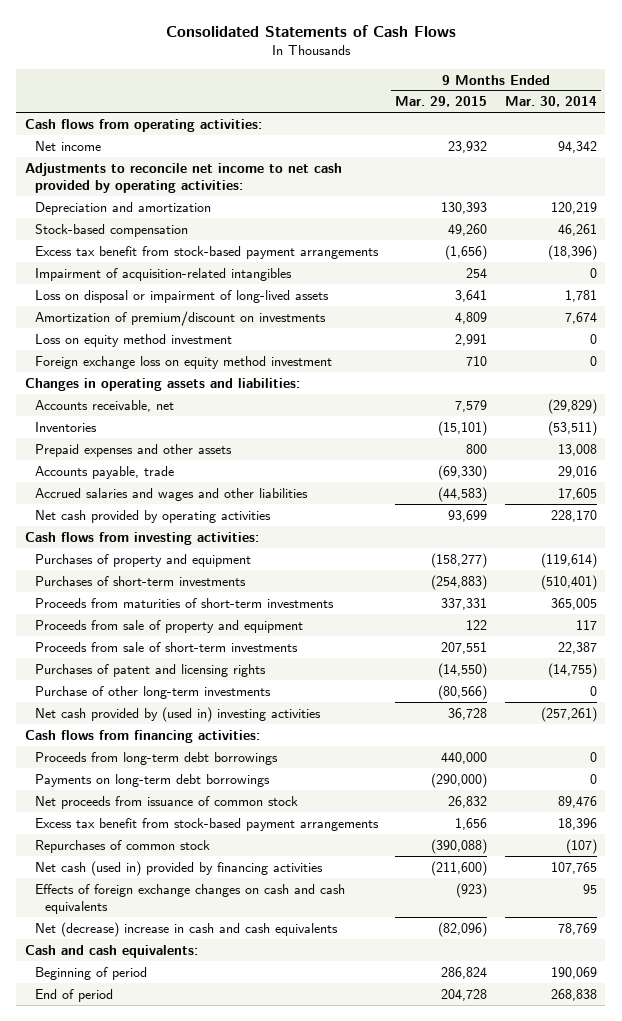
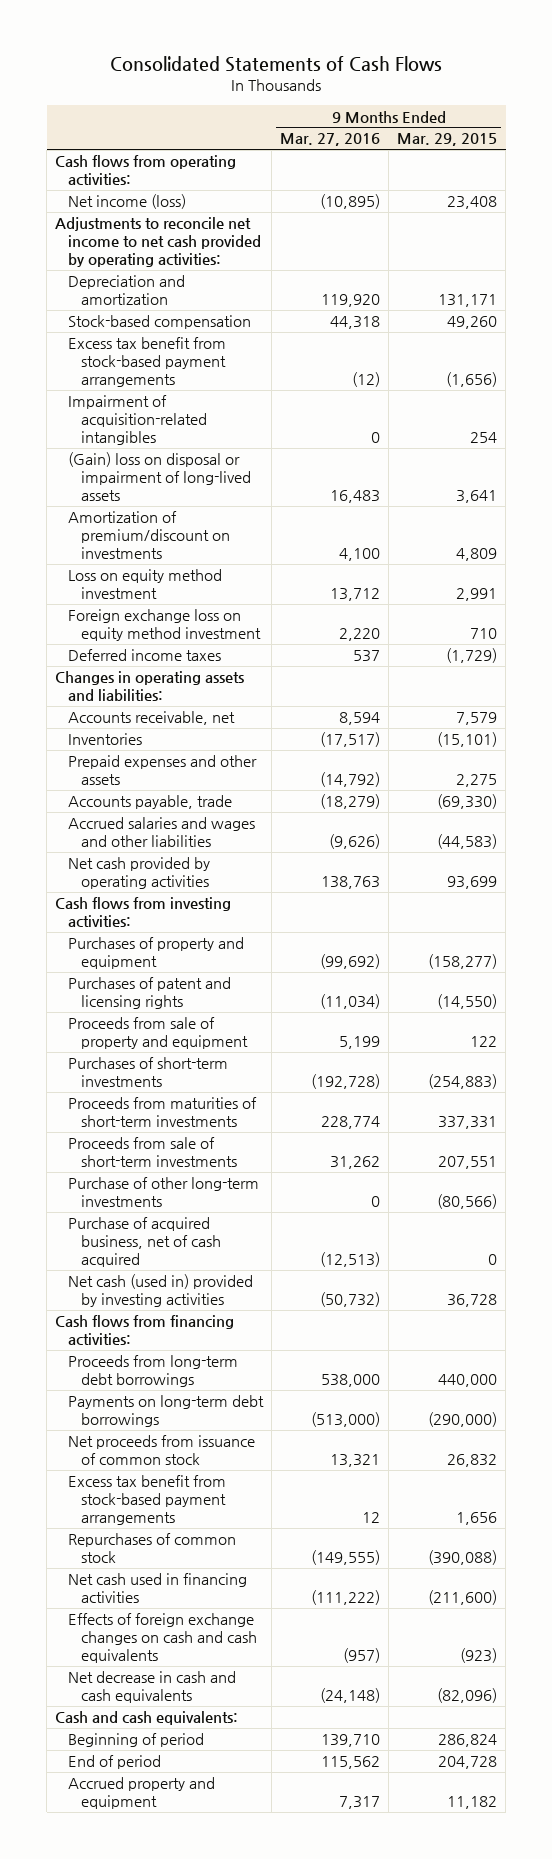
- | 9 Months Ended Mar. 29, 2015 | 9 Months Ended Mar. 30, 2014
+ | 9 Months Ended Mar. 27, 2016 | 9 Months Ended Mar. 29, 2015
- Net income | 23,932 | 94,342
+ Net income (loss) | (10,895) | 23,408
- Depreciation and amortization | 130,393 | 120,219
+ Depreciation and amortization | 119,920 | 131,171
- Loss on disposal or impairment of long-lived assets | 3,641 | 1,781
+ (Gain) loss on disposal or impairment of long-lived assets | 16,483 | 3,641
+ Deferred income taxes | 537 | (1,729)
- Prepaid expenses and other assets | 800 | 13,008
+ Prepaid expenses and other assets | (14,792) | 2,275
moved up: Purchases of patent and licensing rights | (11,034) | (14,550)
moved up: Proceeds from sale of property and equipment | 5,199 | 122
- Net cash provided by (used in) investing activities | 36,728 | (257,261)
+ Purchase of acquired business, net of cash acquired | (12,513) | 0
+ Net cash (used in) provided by investing activities | (50,732) | 36,728
- Net cash (used in) provided by financing activities | (211,600) | 107,765
+ Net cash used in financing activities | (111,222) | (211,600)
- Net (decrease) increase in cash and cash equivalents | (82,096) | 78,769
+ Net decrease in cash and cash equivalents | (24,148) | (82,096)
+ Accrued property and equipment | 7,317 | 11,182

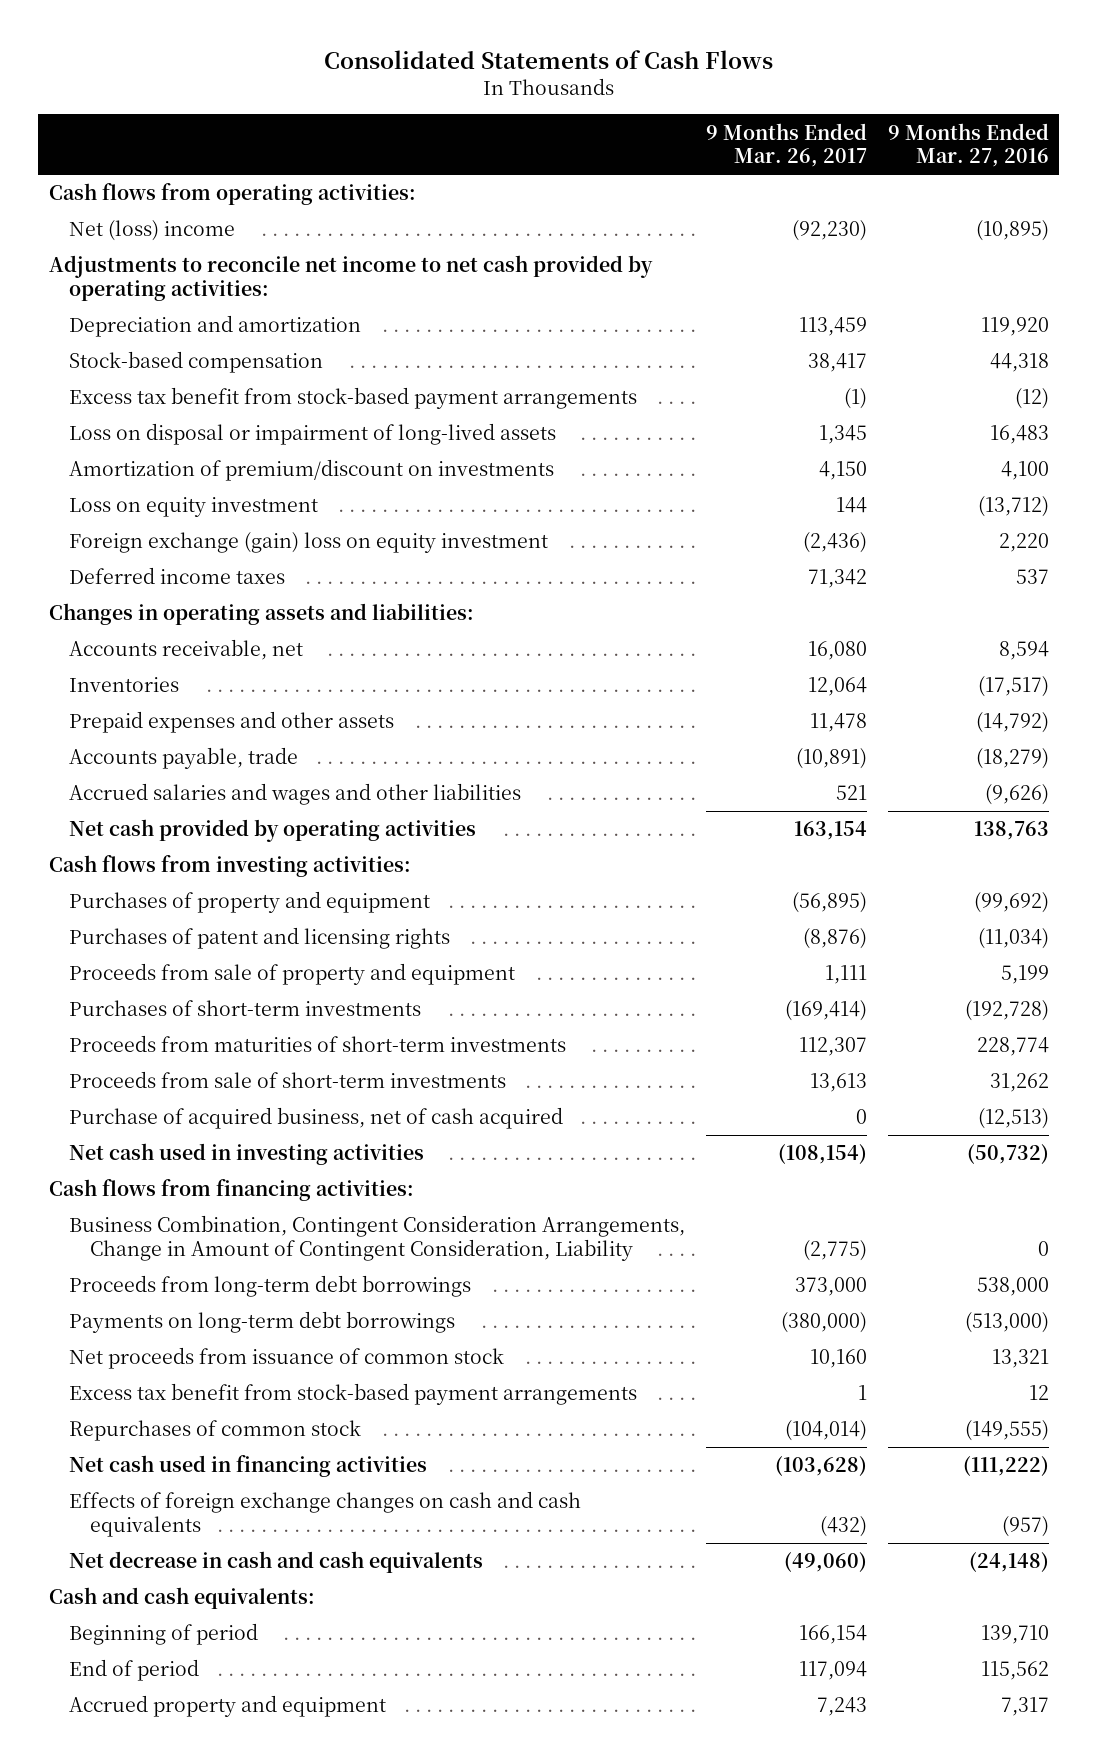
- | 9 Months Ended Mar. 27, 2016 | 9 Months Ended Mar. 29, 2015
+ | 9 Months Ended Mar. 26, 2017 | 9 Months Ended Mar. 27, 2016
- Net income (loss) | (10,895) | 23,408
+ Net (loss) income | (92,230) | (10,895)
- Impairment of acquisition-related intangibles | 0 | 254
- (Gain) loss on disposal or impairment of long-lived assets | 16,483 | 3,641
+ Loss on disposal or impairment of long-lived assets | 1,345 | 16,483
- Loss on equity method investment | 13,712 | 2,991
- Foreign exchange loss on equity method investment | 2,220 | 710
+ Loss on equity investment | 144 | (13,712)
+ Foreign exchange (gain) loss on equity investment | (2,436) | 2,220
- Purchase of other long-term investments | 0 | (80,566)
- Net cash (used in) provided by investing activities | (50,732) | 36,728
+ Net cash used in investing activities | (108,154) | (50,732)
+ Business Combination, Contingent Consideration Arrangements, Change in Amount of Contingent Consideration, Liability | (2,775) | 0

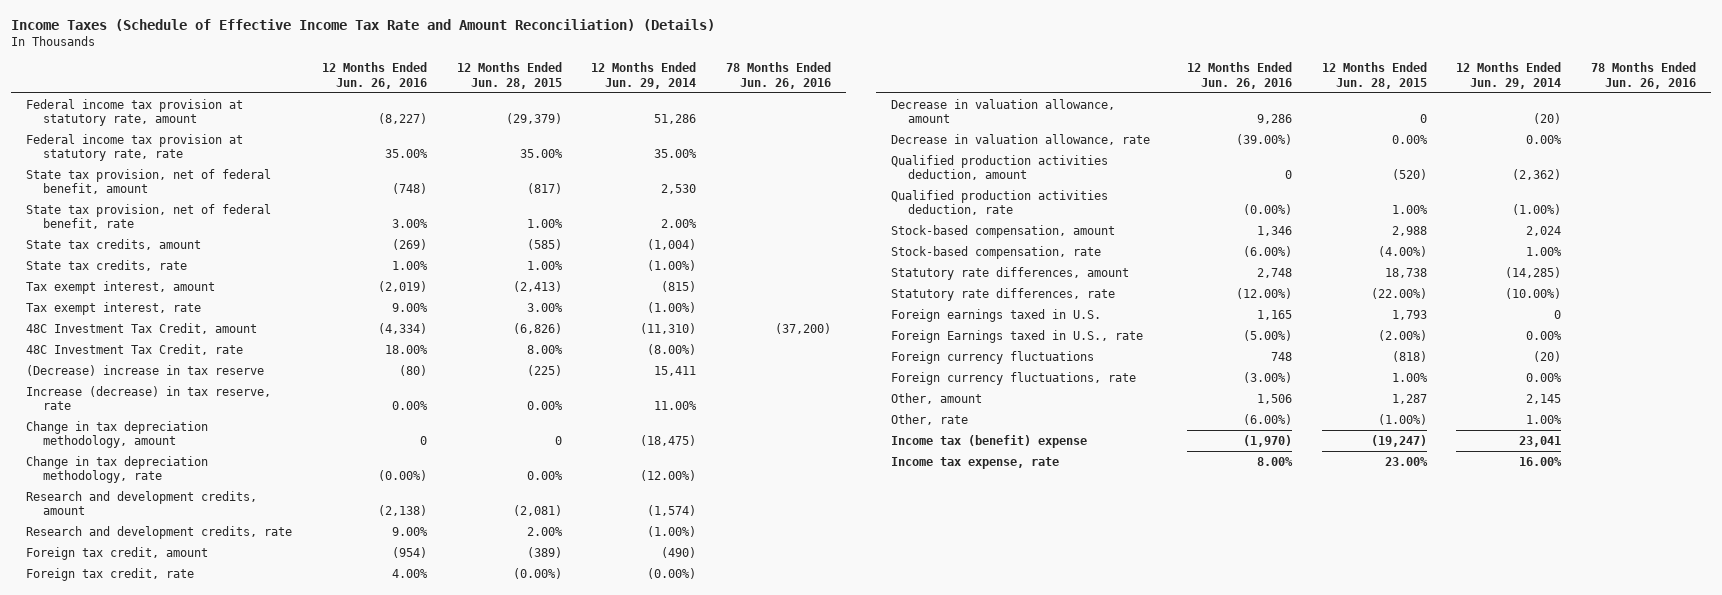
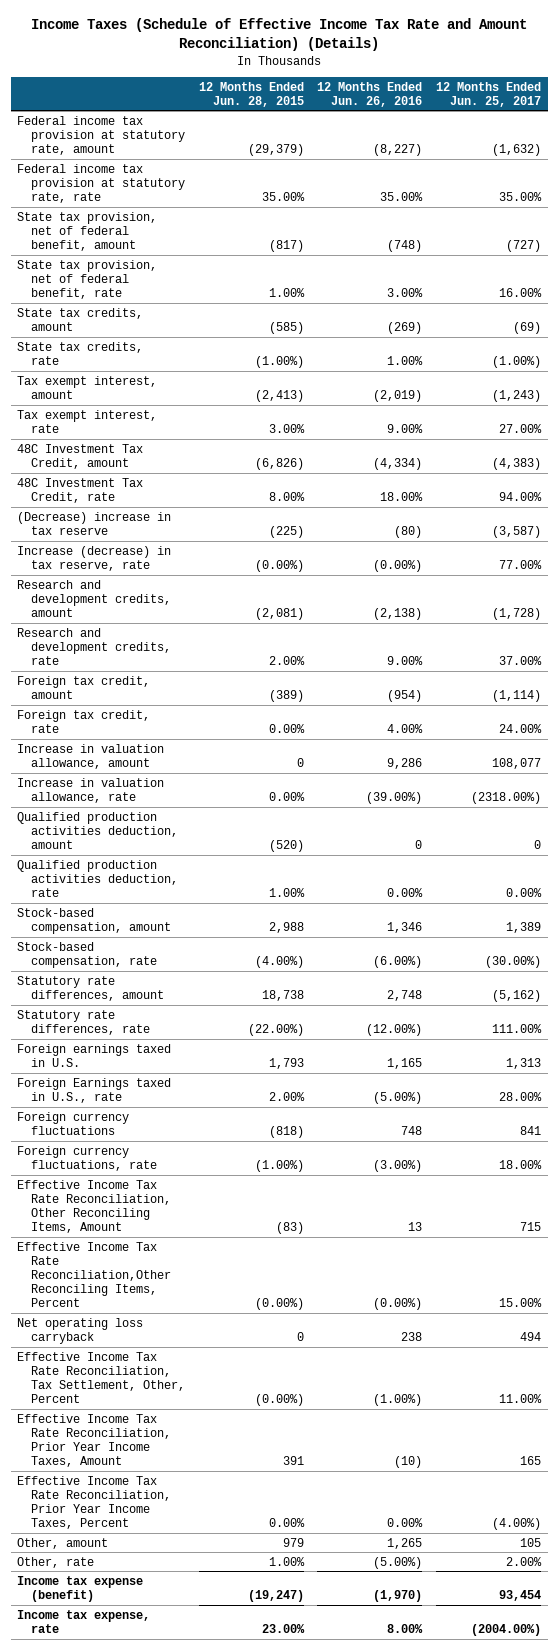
- | 12 Months Ended Jun. 26, 2016 | 12 Months Ended Jun. 28, 2015 | 12 Months Ended Jun. 29, 2014 | 78 Months Ended Jun. 26, 2016
+ | 12 Months Ended Jun. 28, 2015 | 12 Months Ended Jun. 26, 2016 | 12 Months Ended Jun. 25, 2017
- State tax credits, rate | 1.00% | 1.00% | (1.00%) |
+ State tax credits, rate | (1.00%) | 1.00% | (1.00%)
- Increase (decrease) in tax reserve, rate | 0.00% | 0.00% | 11.00% |
- Change in tax depreciation methodology, amount | 0 | 0 | (18,475) |
- Change in tax depreciation methodology, rate | (0.00%) | 0.00% | (12.00%) |
+ Increase (decrease) in tax reserve, rate | (0.00%) | (0.00%) | 77.00%
- Foreign tax credit, rate | 4.00% | (0.00%) | (0.00%) |
- Decrease in valuation allowance, amount | 9,286 | 0 | (20) |
- Decrease in valuation allowance, rate | (39.00%) | 0.00% | 0.00% |
+ Foreign tax credit, rate | 0.00% | 4.00% | 24.00%
+ Increase in valuation allowance, amount | 0 | 9,286 | 108,077
+ Increase in valuation allowance, rate | 0.00% | (39.00%) | (2318.00%)
- Qualified production activities deduction, rate | (0.00%) | 1.00% | (1.00%) |
+ Qualified production activities deduction, rate | 1.00% | 0.00% | 0.00%
- Foreign Earnings taxed in U.S., rate | (5.00%) | (2.00%) | 0.00% |
+ Foreign Earnings taxed in U.S., rate | 2.00% | (5.00%) | 28.00%
- Foreign currency fluctuations, rate | (3.00%) | 1.00% | 0.00% |
- Other, amount | 1,506 | 1,287 | 2,145 |
- Other, rate | (6.00%) | (1.00%) | 1.00% |
- Income tax (benefit) expense | (1,970) | (19,247) | 23,041 |
+ Foreign currency fluctuations, rate | (1.00%) | (3.00%) | 18.00%
+ Effective Income Tax Rate Reconciliation, Other Reconciling Items, Amount | (83) | 13 | 715
+ Effective Income Tax Rate Reconciliation,Other Reconciling Items, Percent | (0.00%) | (0.00%) | 15.00%
+ Net operating loss carryback | 0 | 238 | 494
+ Effective Income Tax Rate Reconciliation, Tax Settlement, Other, Percent | (0.00%) | (1.00%) | 11.00%
+ Effective Income Tax Rate Reconciliation, Prior Year Income Taxes, Amount | 391 | (10) | 165
+ Effective Income Tax Rate Reconciliation, Prior Year Income Taxes, Percent | 0.00% | 0.00% | (4.00%)
+ Other, amount | 979 | 1,265 | 105
+ Other, rate | 1.00% | (5.00%) | 2.00%
+ Income tax expense (benefit) | (19,247) | (1,970) | 93,454

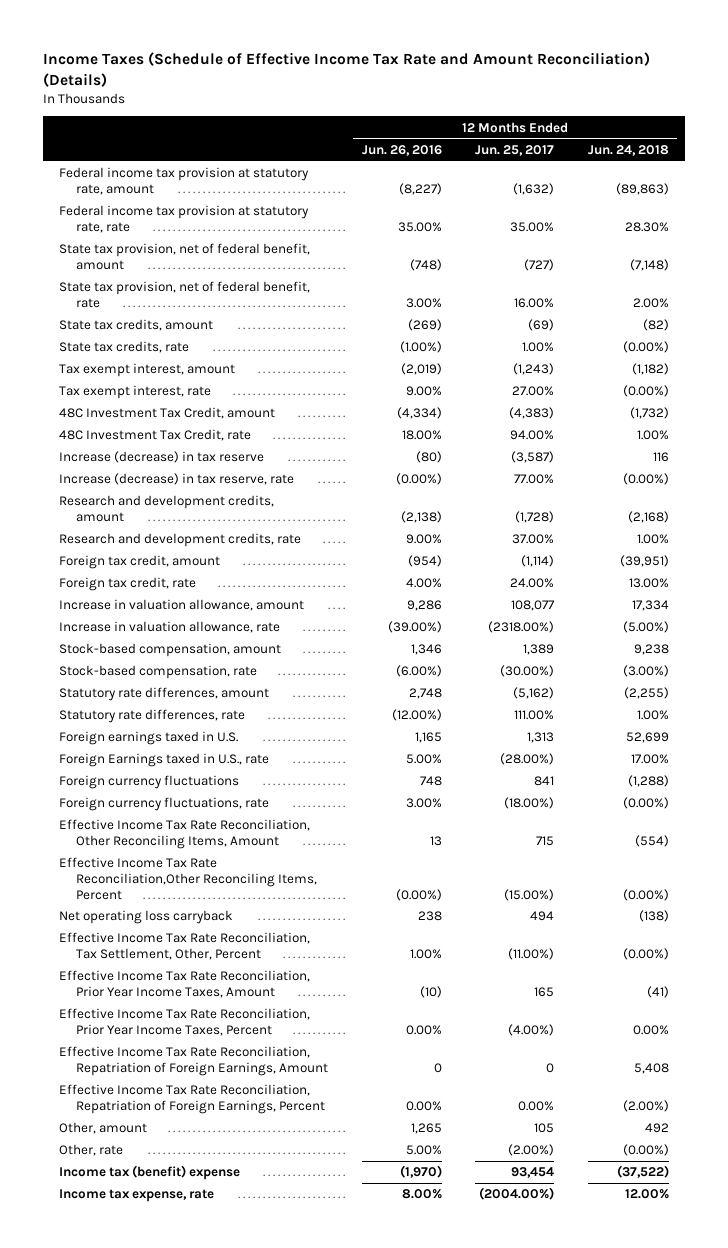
- | 12 Months Ended Jun. 28, 2015 | 12 Months Ended Jun. 26, 2016 | 12 Months Ended Jun. 25, 2017
+ | 12 Months Ended Jun. 26, 2016 | 12 Months Ended Jun. 25, 2017 | 12 Months Ended Jun. 24, 2018
- State tax credits, rate | (1.00%) | 1.00% | (1.00%)
+ State tax credits, rate | (1.00%) | 1.00% | (0.00%)
- (Decrease) increase in tax reserve | (225) | (80) | (3,587)
+ Increase (decrease) in tax reserve | (80) | (3,587) | 116
- Qualified production activities deduction, amount | (520) | 0 | 0
- Qualified production activities deduction, rate | 1.00% | 0.00% | 0.00%
- Foreign Earnings taxed in U.S., rate | 2.00% | (5.00%) | 28.00%
+ Foreign Earnings taxed in U.S., rate | 5.00% | (28.00%) | 17.00%
- Foreign currency fluctuations, rate | (1.00%) | (3.00%) | 18.00%
+ Foreign currency fluctuations, rate | 3.00% | (18.00%) | (0.00%)
- Effective Income Tax Rate Reconciliation,Other Reconciling Items, Percent | (0.00%) | (0.00%) | 15.00%
+ Effective Income Tax Rate Reconciliation,Other Reconciling Items, Percent | (0.00%) | (15.00%) | (0.00%)
- Effective Income Tax Rate Reconciliation, Tax Settlement, Other, Percent | (0.00%) | (1.00%) | 11.00%
+ Effective Income Tax Rate Reconciliation, Tax Settlement, Other, Percent | 1.00% | (11.00%) | (0.00%)
+ Effective Income Tax Rate Reconciliation, Repatriation of Foreign Earnings, Amount | 0 | 0 | 5,408
+ Effective Income Tax Rate Reconciliation, Repatriation of Foreign Earnings, Percent | 0.00% | 0.00% | (2.00%)
- Other, rate | 1.00% | (5.00%) | 2.00%
- Income tax expense (benefit) | (19,247) | (1,970) | 93,454
+ Other, rate | 5.00% | (2.00%) | (0.00%)
+ Income tax (benefit) expense | (1,970) | 93,454 | (37,522)

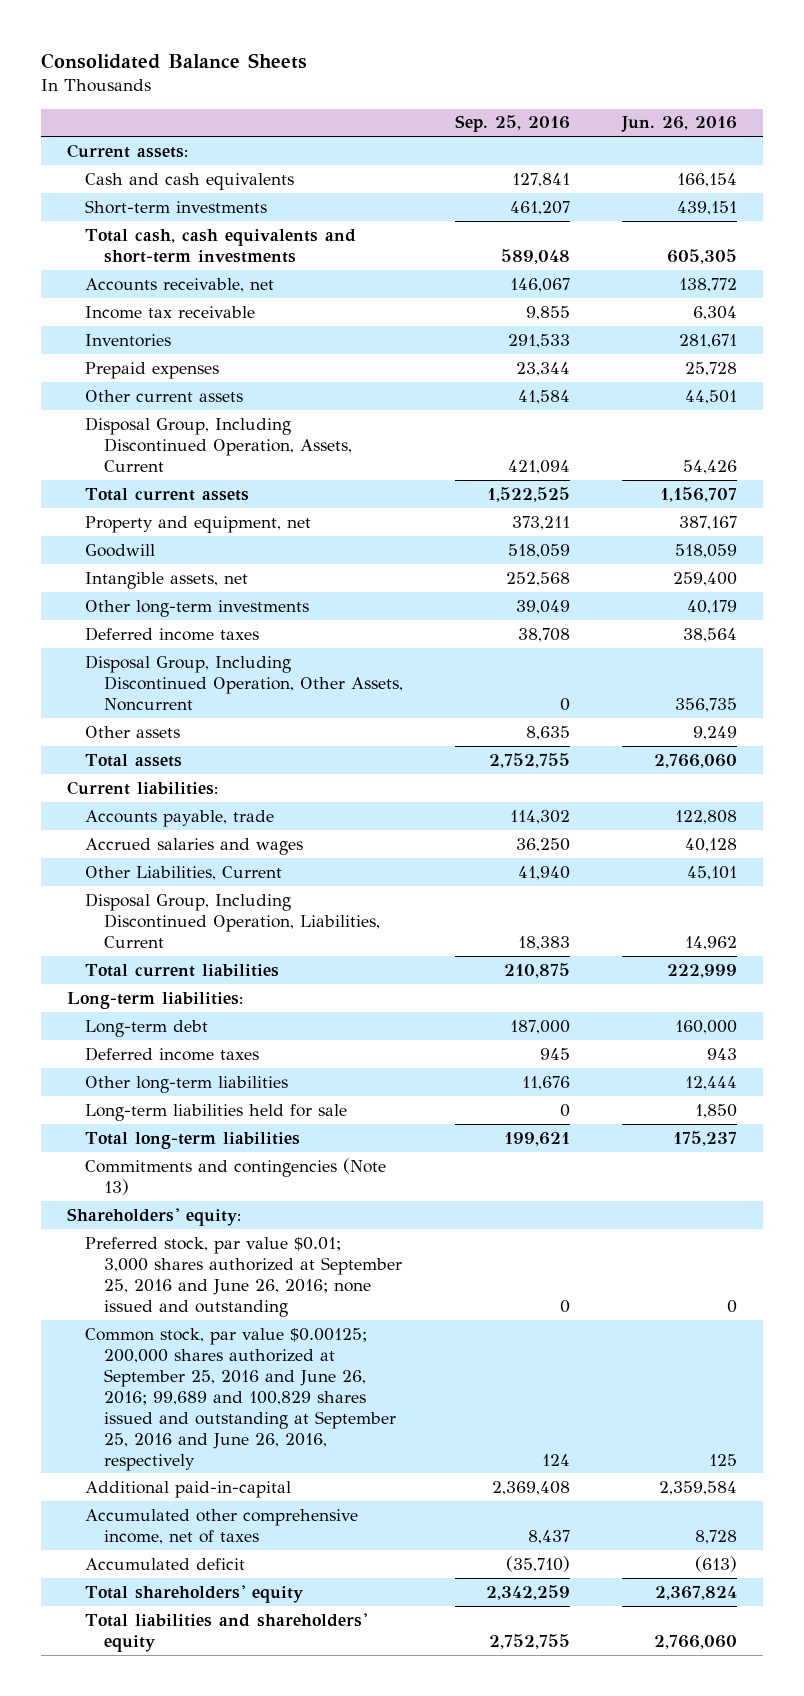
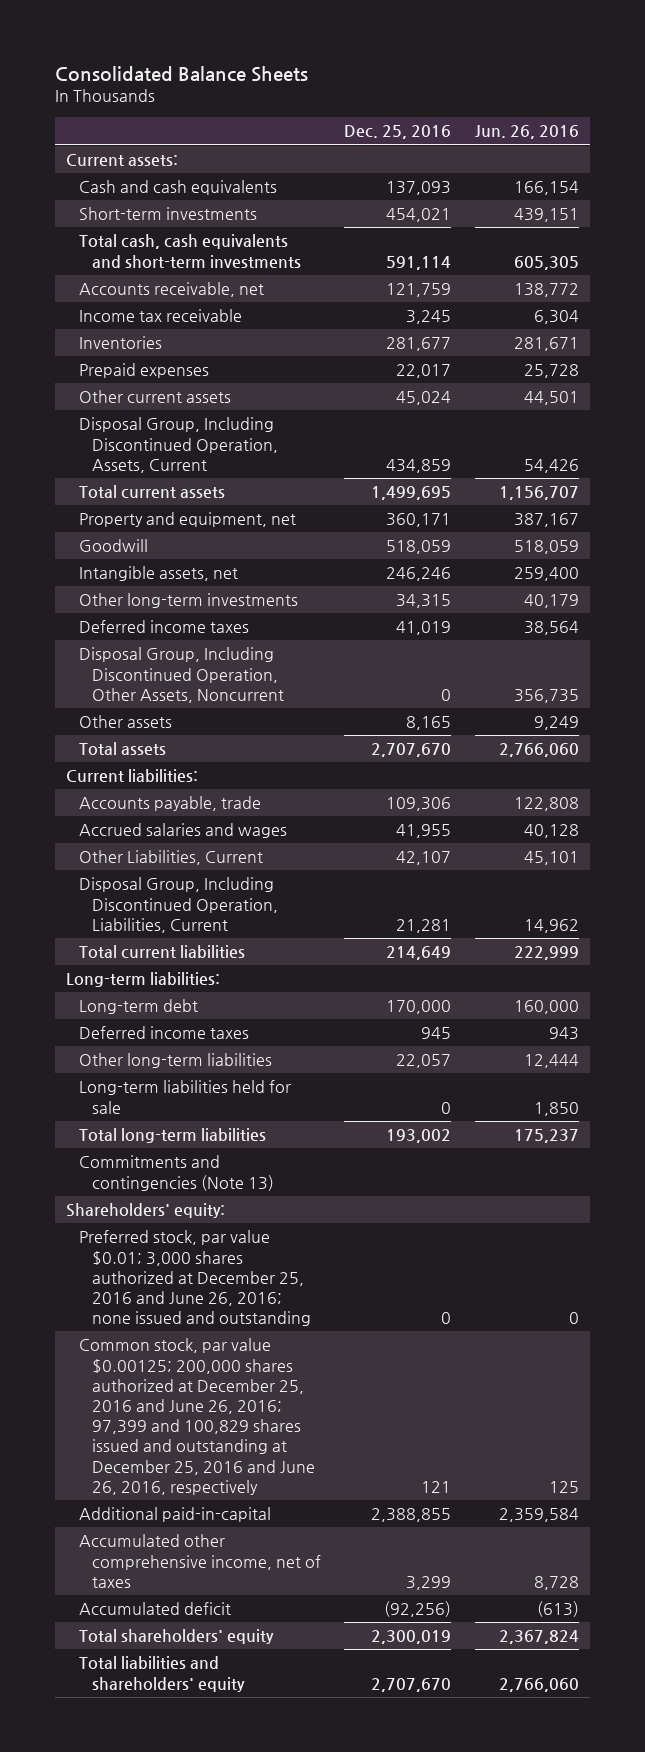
- | Sep. 25, 2016 | Jun. 26, 2016
+ | Dec. 25, 2016 | Jun. 26, 2016
- Preferred stock, par value $0.01; 3,000 shares authorized at September 25, 2016 and June 26, 2016; none issued and outstanding | 0 | 0
- Common stock, par value $0.00125; 200,000 shares authorized at September 25, 2016 and June 26, 2016; 99,689 and 100,829 shares issued and outstanding at September 25, 2016 and June 26, 2016, respectively | 124 | 125
+ Preferred stock, par value $0.01; 3,000 shares authorized at December 25, 2016 and June 26, 2016; none issued and outstanding | 0 | 0
+ Common stock, par value $0.00125; 200,000 shares authorized at December 25, 2016 and June 26, 2016; 97,399 and 100,829 shares issued and outstanding at December 25, 2016 and June 26, 2016, respectively | 121 | 125

